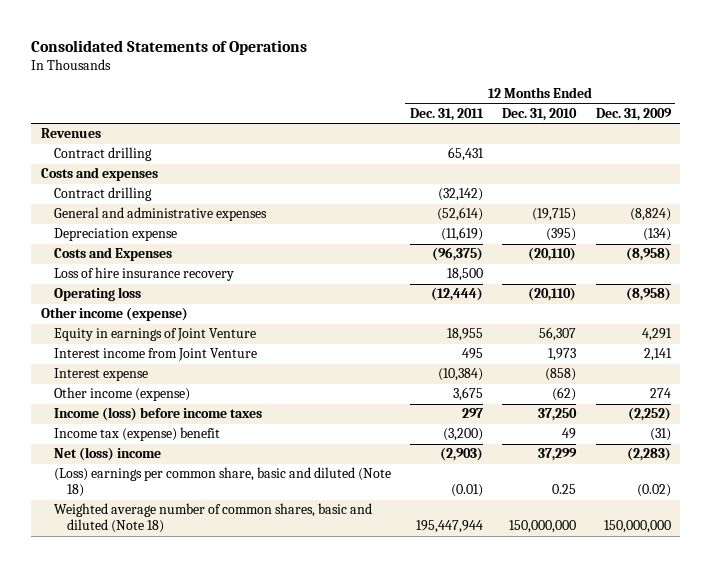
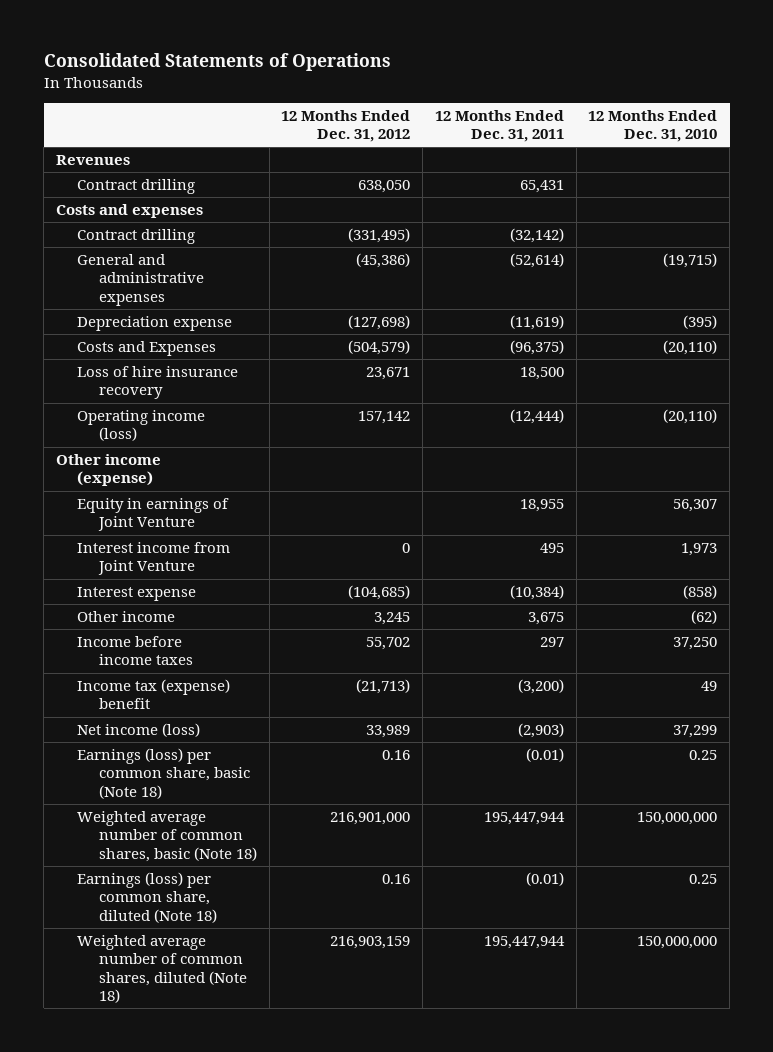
- | 12 Months Ended Dec. 31, 2011 | 12 Months Ended Dec. 31, 2010 | 12 Months Ended Dec. 31, 2009
+ | 12 Months Ended Dec. 31, 2012 | 12 Months Ended Dec. 31, 2011 | 12 Months Ended Dec. 31, 2010
- Operating loss | (12,444) | (20,110) | (8,958)
+ Operating income (loss) | 157,142 | (12,444) | (20,110)
- Other income (expense) | 3,675 | (62) | 274
- Income (loss) before income taxes | 297 | 37,250 | (2,252)
+ Other income | 3,245 | 3,675 | (62)
+ Income before income taxes | 55,702 | 297 | 37,250
- Net (loss) income | (2,903) | 37,299 | (2,283)
- (Loss) earnings per common share, basic and diluted (Note 18) | (0.01) | 0.25 | (0.02)
- Weighted average number of common shares, basic and diluted (Note 18) | 195,447,944 | 150,000,000 | 150,000,000
+ Net income (loss) | 33,989 | (2,903) | 37,299
+ Earnings (loss) per common share, basic (Note 18) | 0.16 | (0.01) | 0.25
+ Weighted average number of common shares, basic (Note 18) | 216,901,000 | 195,447,944 | 150,000,000
+ Earnings (loss) per common share, diluted (Note 18) | 0.16 | (0.01) | 0.25
+ Weighted average number of common shares, diluted (Note 18) | 216,903,159 | 195,447,944 | 150,000,000

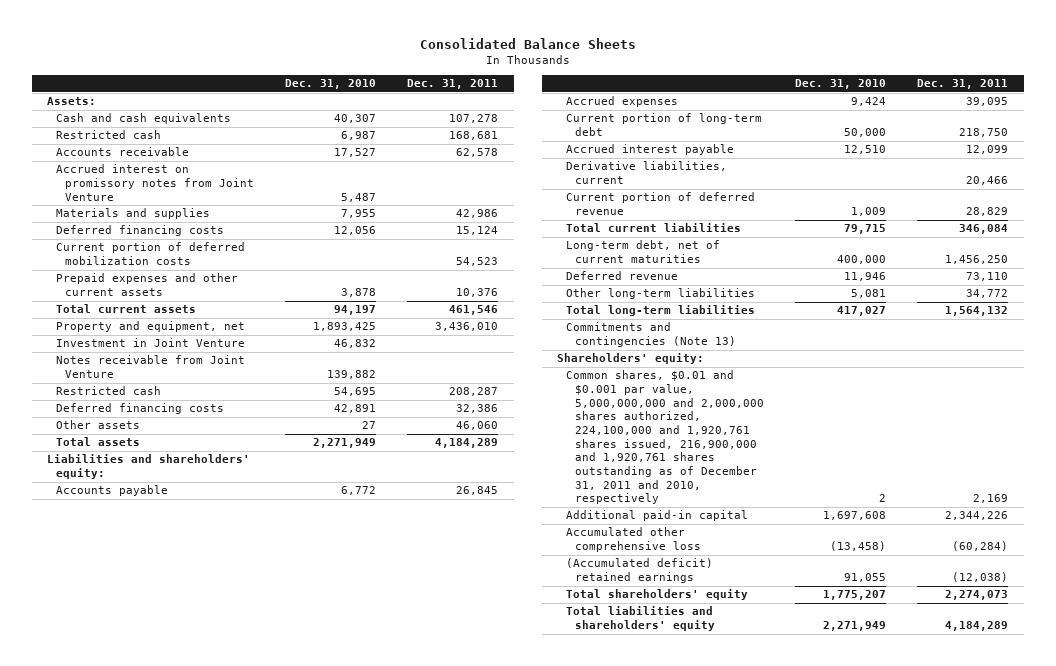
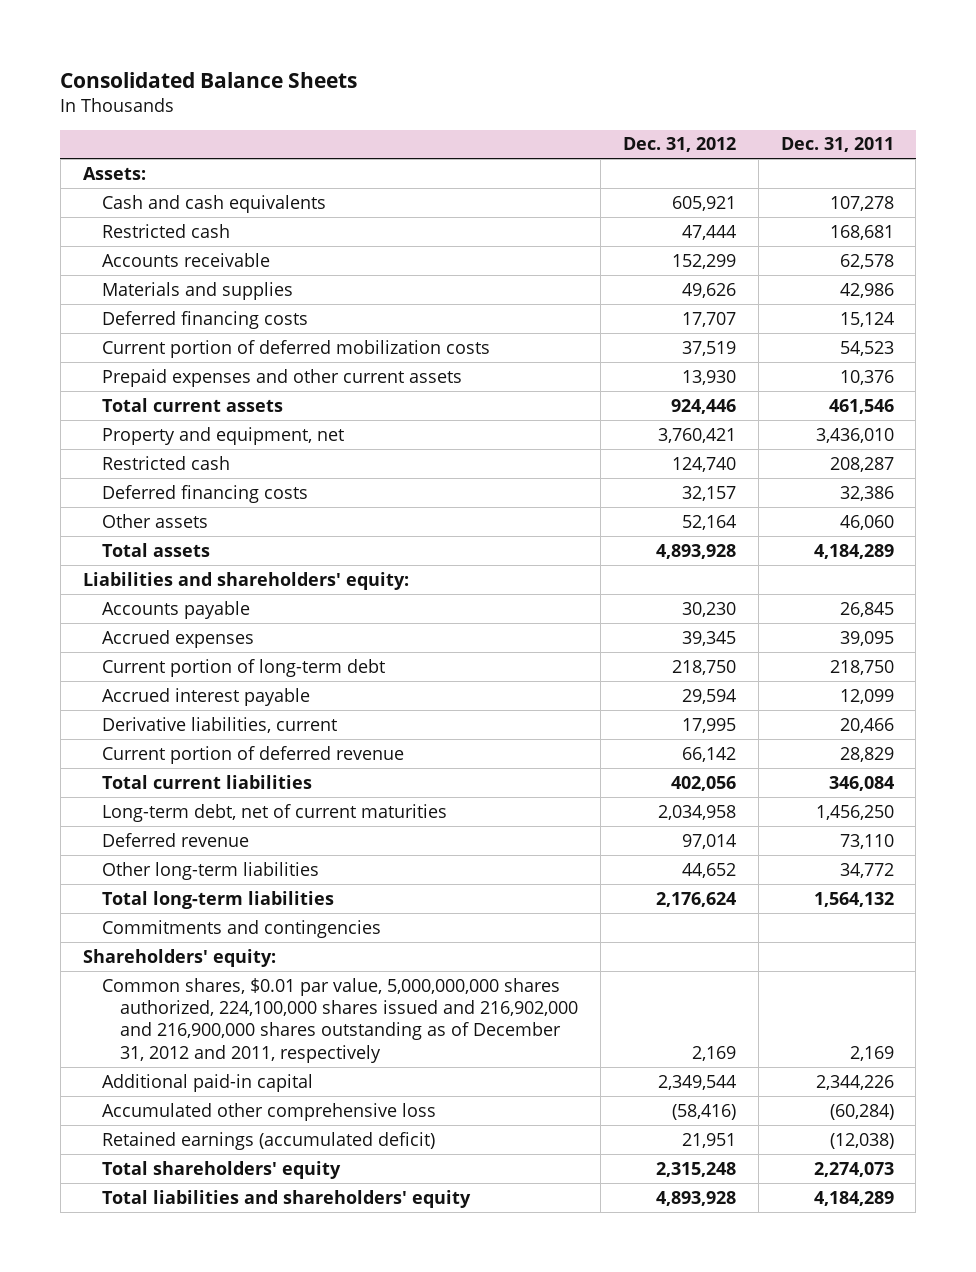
- | Dec. 31, 2010 | Dec. 31, 2011
+ | Dec. 31, 2012 | Dec. 31, 2011
- Accrued interest on promissory notes from Joint Venture | 5,487 |
- Investment in Joint Venture | 46,832 |
- Notes receivable from Joint Venture | 139,882 |
- Commitments and contingencies (Note 13)
+ Commitments and contingencies
- Common shares, $0.01 and $0.001 par value, 5,000,000,000 and 2,000,000 shares authorized, 224,100,000 and 1,920,761 shares issued, 216,900,000 and 1,920,761 shares outstanding as of December 31, 2011 and 2010, respectively | 2 | 2,169
+ Common shares, $0.01 par value, 5,000,000,000 shares authorized, 224,100,000 shares issued and 216,902,000 and 216,900,000 shares outstanding as of December 31, 2012 and 2011, respectively | 2,169 | 2,169
- (Accumulated deficit) retained earnings | 91,055 | (12,038)
+ Retained earnings (accumulated deficit) | 21,951 | (12,038)

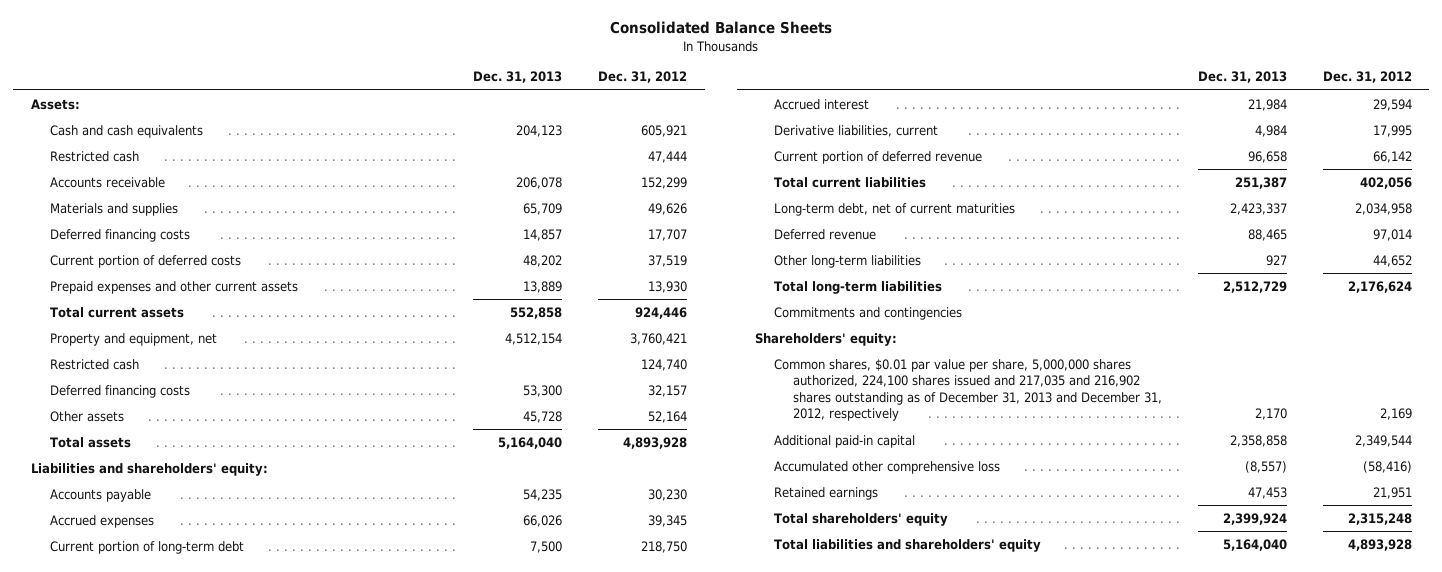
- | Dec. 31, 2012 | Dec. 31, 2011
+ | Dec. 31, 2013 | Dec. 31, 2012
- Current portion of deferred mobilization costs | 37,519 | 54,523
+ Current portion of deferred costs | 48,202 | 37,519
- Accrued interest payable | 29,594 | 12,099
+ Accrued interest | 21,984 | 29,594
- Common shares, $0.01 par value, 5,000,000,000 shares authorized, 224,100,000 shares issued and 216,902,000 and 216,900,000 shares outstanding as of December 31, 2012 and 2011, respectively | 2,169 | 2,169
+ Common shares, $0.01 par value per share, 5,000,000 shares authorized, 224,100 shares issued and 217,035 and 216,902 shares outstanding as of December 31, 2013 and December 31, 2012, respectively | 2,170 | 2,169
- Retained earnings (accumulated deficit) | 21,951 | (12,038)
+ Retained earnings | 47,453 | 21,951

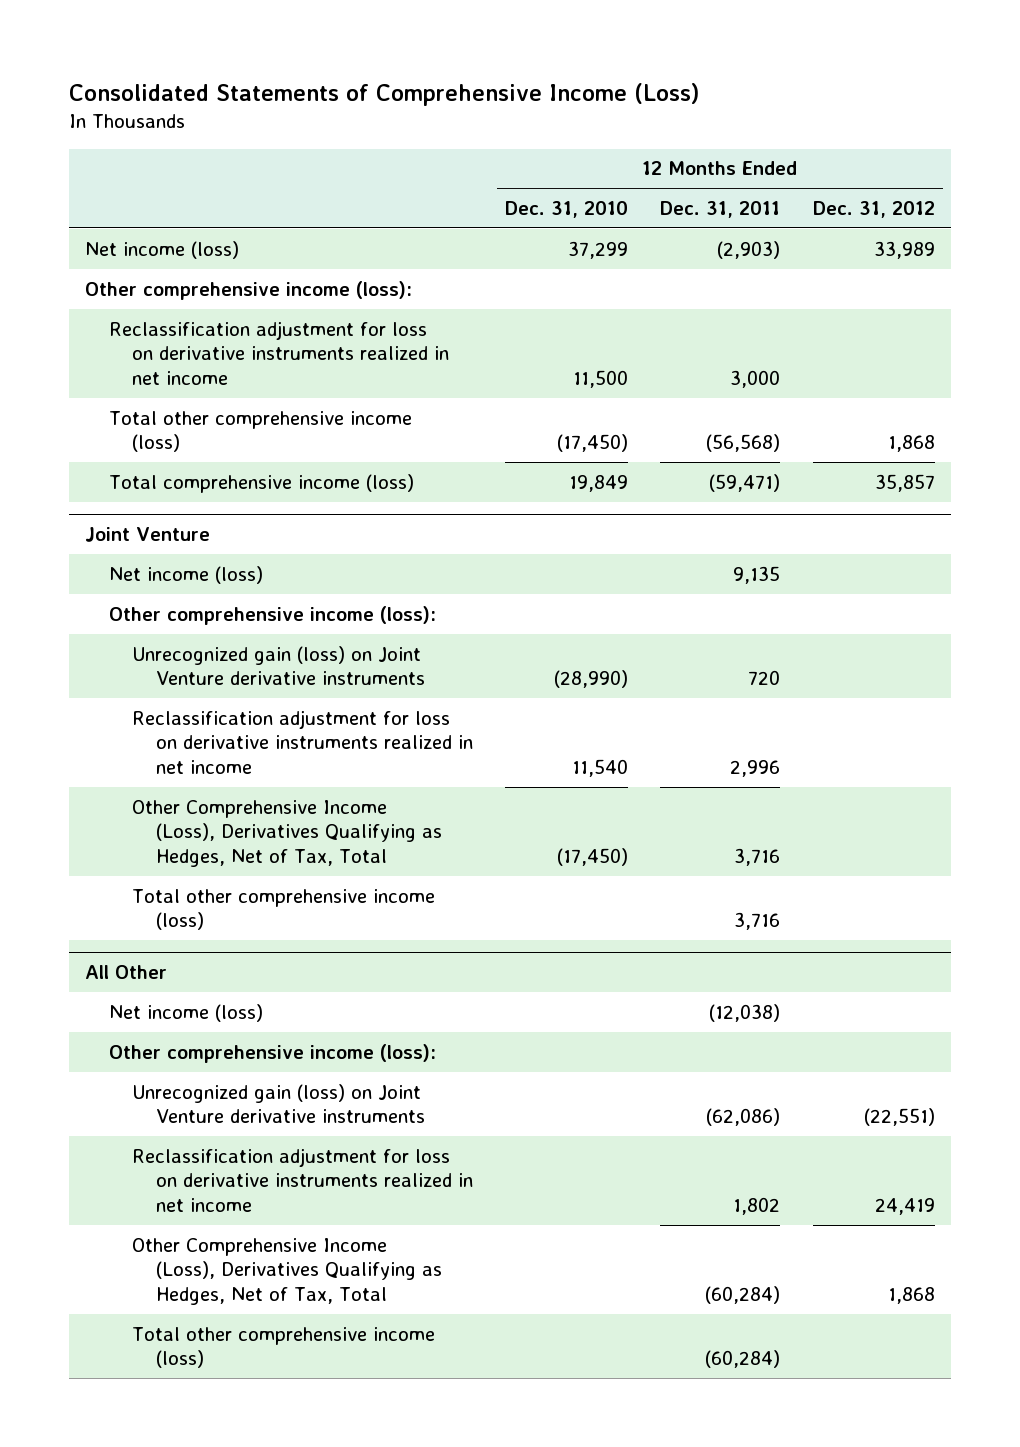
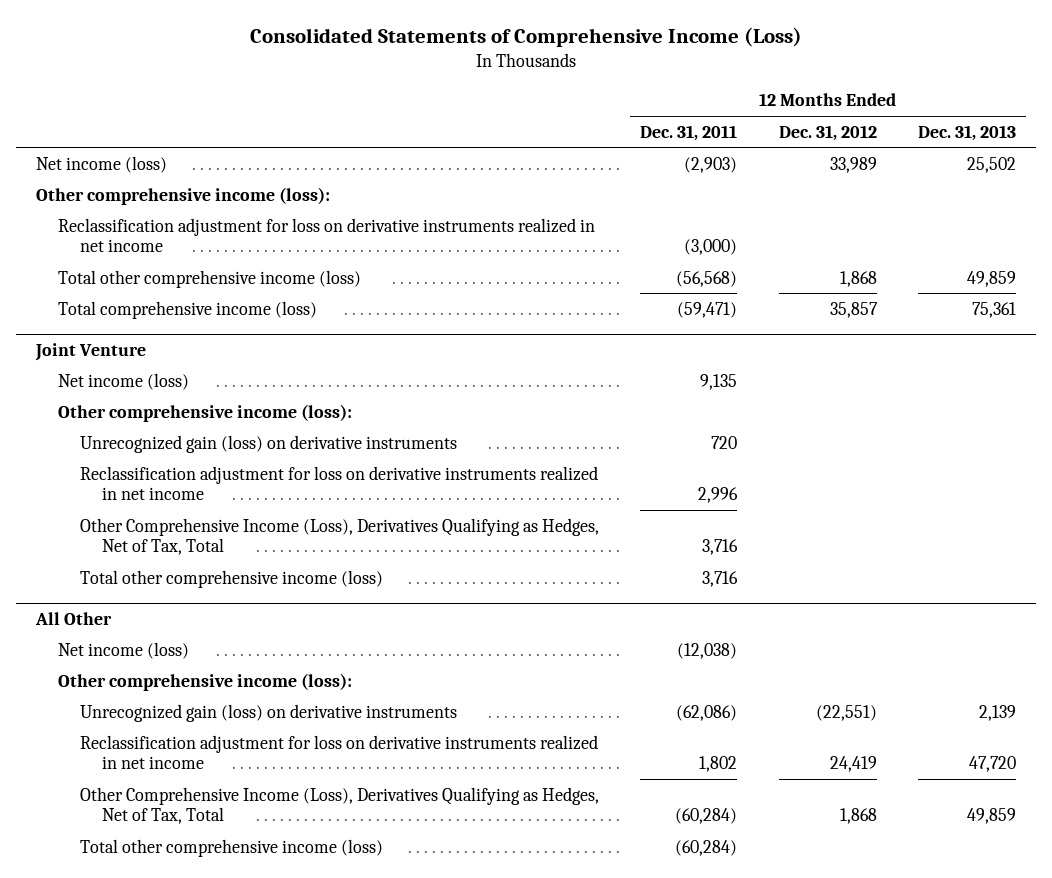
- | 12 Months Ended Dec. 31, 2010 | 12 Months Ended Dec. 31, 2011 | 12 Months Ended Dec. 31, 2012
+ | 12 Months Ended Dec. 31, 2011 | 12 Months Ended Dec. 31, 2012 | 12 Months Ended Dec. 31, 2013
- Reclassification adjustment for loss on derivative instruments realized in net income | 11,500 | 3,000 |
+ Reclassification adjustment for loss on derivative instruments realized in net income | (3,000) | |
@ Joint Venture
- Unrecognized gain (loss) on Joint Venture derivative instruments | (28,990) | 720 |
+ Unrecognized gain (loss) on derivative instruments | 720 | |
@ All Other
- Unrecognized gain (loss) on Joint Venture derivative instruments | | (62,086) | (22,551)
+ Unrecognized gain (loss) on derivative instruments | (62,086) | (22,551) | 2,139

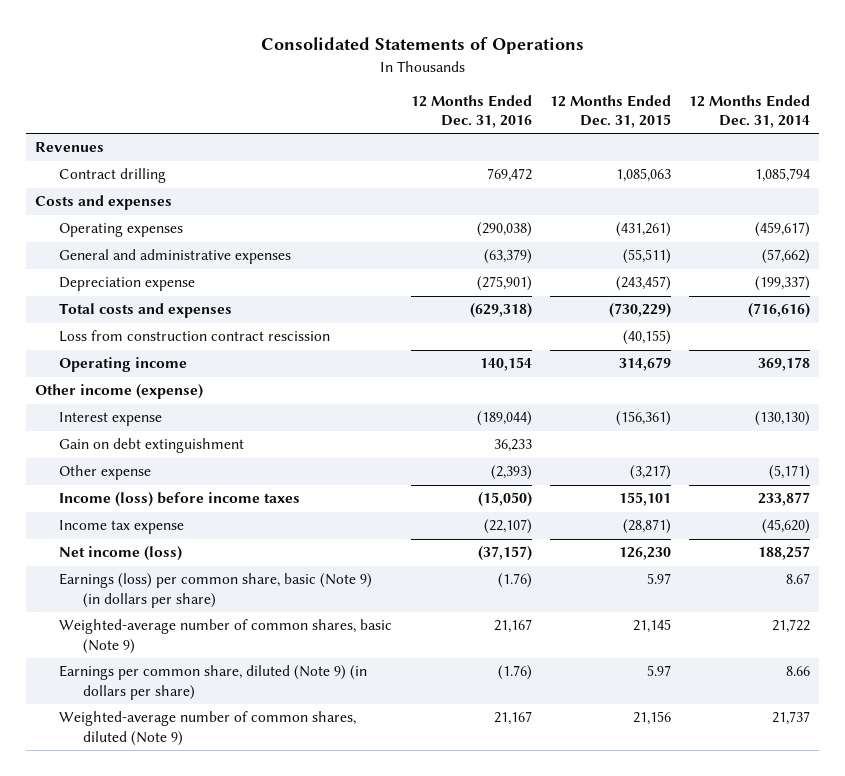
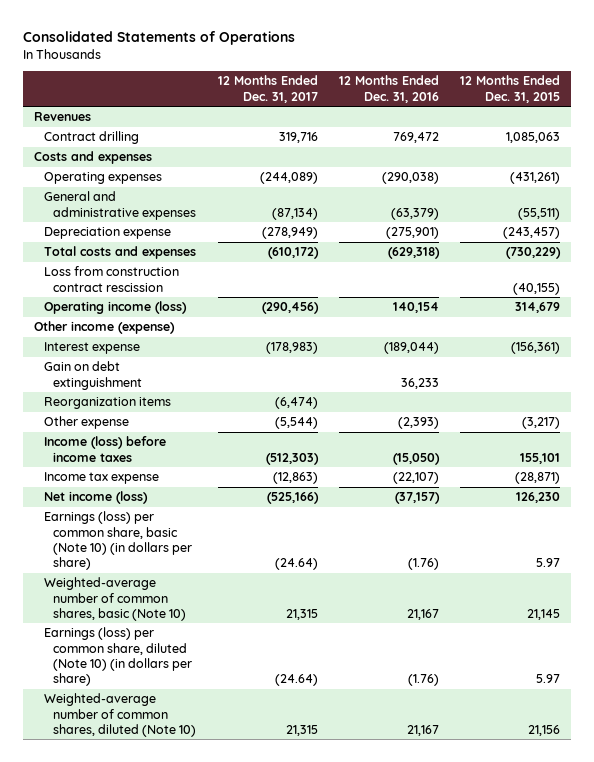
- | 12 Months Ended Dec. 31, 2016 | 12 Months Ended Dec. 31, 2015 | 12 Months Ended Dec. 31, 2014
+ | 12 Months Ended Dec. 31, 2017 | 12 Months Ended Dec. 31, 2016 | 12 Months Ended Dec. 31, 2015
- Operating income | 140,154 | 314,679 | 369,178
+ Operating income (loss) | (290,456) | 140,154 | 314,679
+ Reorganization items | (6,474) | |
- Earnings (loss) per common share, basic (Note 9) (in dollars per share) | (1.76) | 5.97 | 8.67
- Weighted-average number of common shares, basic (Note 9) | 21,167 | 21,145 | 21,722
- Earnings per common share, diluted (Note 9) (in dollars per share) | (1.76) | 5.97 | 8.66
- Weighted-average number of common shares, diluted (Note 9) | 21,167 | 21,156 | 21,737
+ Earnings (loss) per common share, basic (Note 10) (in dollars per share) | (24.64) | (1.76) | 5.97
+ Weighted-average number of common shares, basic (Note 10) | 21,315 | 21,167 | 21,145
+ Earnings (loss) per common share, diluted (Note 10) (in dollars per share) | (24.64) | (1.76) | 5.97
+ Weighted-average number of common shares, diluted (Note 10) | 21,315 | 21,167 | 21,156

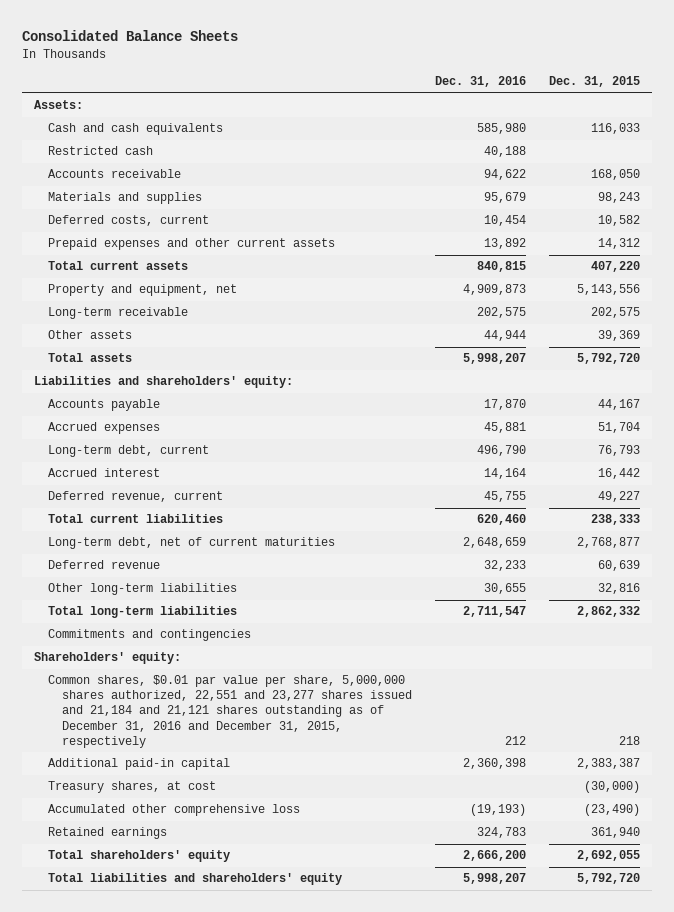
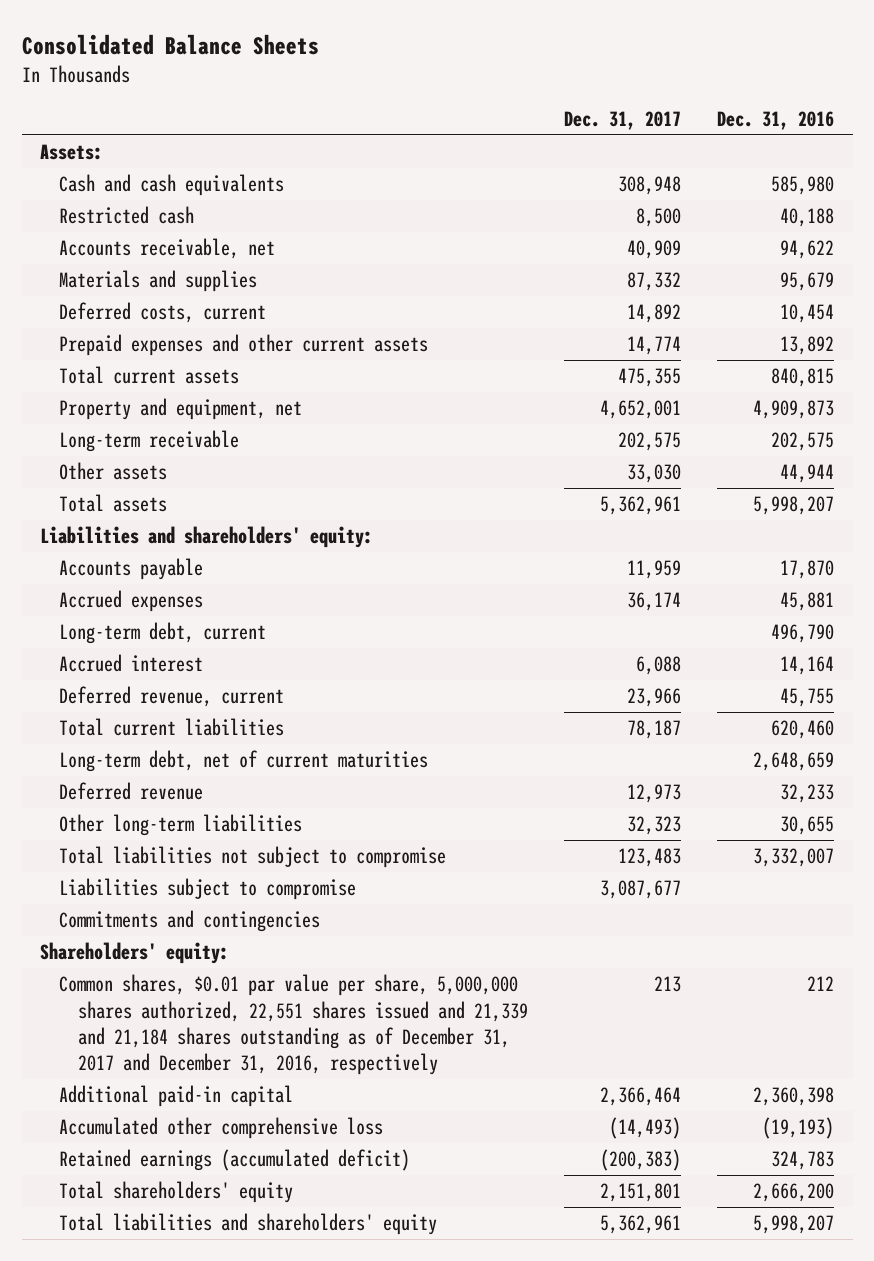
- | Dec. 31, 2016 | Dec. 31, 2015
+ | Dec. 31, 2017 | Dec. 31, 2016
- Accounts receivable | 94,622 | 168,050
+ Accounts receivable, net | 40,909 | 94,622
- Total long-term liabilities | 2,711,547 | 2,862,332
+ Total liabilities not subject to compromise | 123,483 | 3,332,007
+ Liabilities subject to compromise | 3,087,677 |
- Common shares, $0.01 par value per share, 5,000,000 shares authorized, 22,551 and 23,277 shares issued and 21,184 and 21,121 shares outstanding as of December 31, 2016 and December 31, 2015, respectively | 212 | 218
+ Common shares, $0.01 par value per share, 5,000,000 shares authorized, 22,551 shares issued and 21,339 and 21,184 shares outstanding as of December 31, 2017 and December 31, 2016, respectively | 213 | 212
- Treasury shares, at cost | | (30,000)
- Retained earnings | 324,783 | 361,940
+ Retained earnings (accumulated deficit) | (200,383) | 324,783

